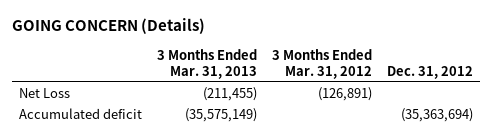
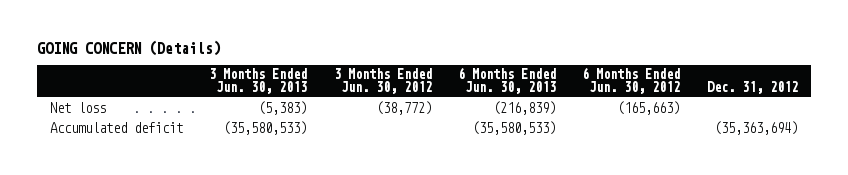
- | 3 Months Ended Mar. 31, 2013 | 3 Months Ended Mar. 31, 2012 | Dec. 31, 2012
+ | 3 Months Ended Jun. 30, 2013 | 3 Months Ended Jun. 30, 2012 | 6 Months Ended Jun. 30, 2013 | 6 Months Ended Jun. 30, 2012 | Dec. 31, 2012
- Net Loss | (211,455) | (126,891) |
+ Net loss | (5,383) | (38,772) | (216,839) | (165,663) |

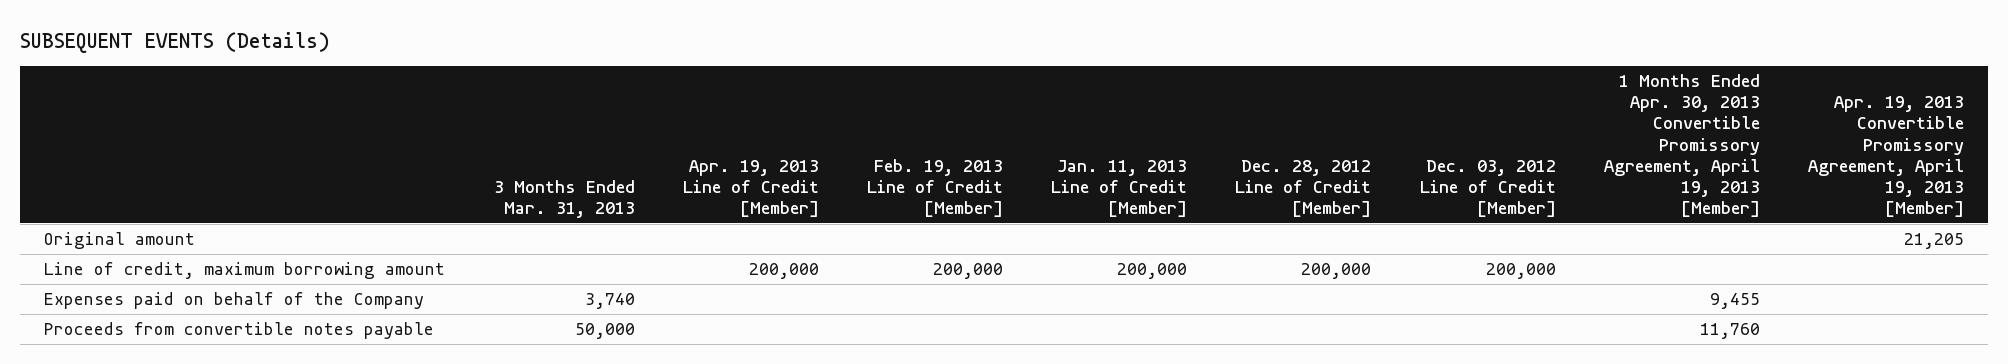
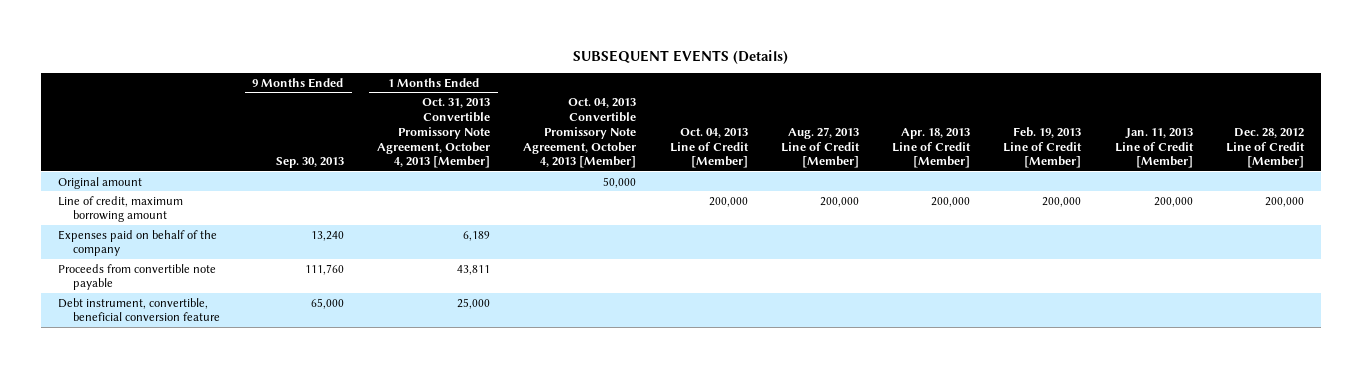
- | 3 Months Ended Mar. 31, 2013 | Apr. 19, 2013 Line of Credit [Member] | Feb. 19, 2013 Line of Credit [Member] | Jan. 11, 2013 Line of Credit [Member] | Dec. 28, 2012 Line of Credit [Member] | Dec. 03, 2012 Line of Credit [Member] | 1 Months Ended Apr. 30, 2013 Convertible Promissory Agreement, April 19, 2013 [Member] | Apr. 19, 2013 Convertible Promissory Agreement, April 19, 2013 [Member]
+ | 9 Months Ended Sep. 30, 2013 | 1 Months Ended Oct. 31, 2013 Convertible Promissory Note Agreement, October 4, 2013 [Member] | Oct. 04, 2013 Convertible Promissory Note Agreement, October 4, 2013 [Member] | Oct. 04, 2013 Line of Credit [Member] | Aug. 27, 2013 Line of Credit [Member] | Apr. 18, 2013 Line of Credit [Member] | Feb. 19, 2013 Line of Credit [Member] | Jan. 11, 2013 Line of Credit [Member] | Dec. 28, 2012 Line of Credit [Member]
- Expenses paid on behalf of the Company | 3,740 | | | | | | 9,455 |
- Proceeds from convertible notes payable | 50,000 | | | | | | 11,760 |
+ Expenses paid on behalf of the company | 13,240 | 6,189 | | | | | | |
+ Proceeds from convertible note payable | 111,760 | 43,811 | | | | | | |
+ Debt instrument, convertible, beneficial conversion feature | 65,000 | 25,000 | | | | | | |

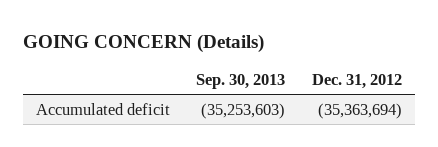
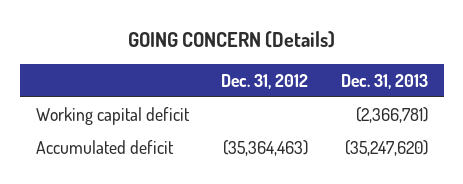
- | Sep. 30, 2013 | Dec. 31, 2012
+ | Dec. 31, 2012 | Dec. 31, 2013
- Accumulated deficit | (35,253,603) | (35,363,694)
+ Working capital deficit | | (2,366,781)
+ Accumulated deficit | (35,364,463) | (35,247,620)

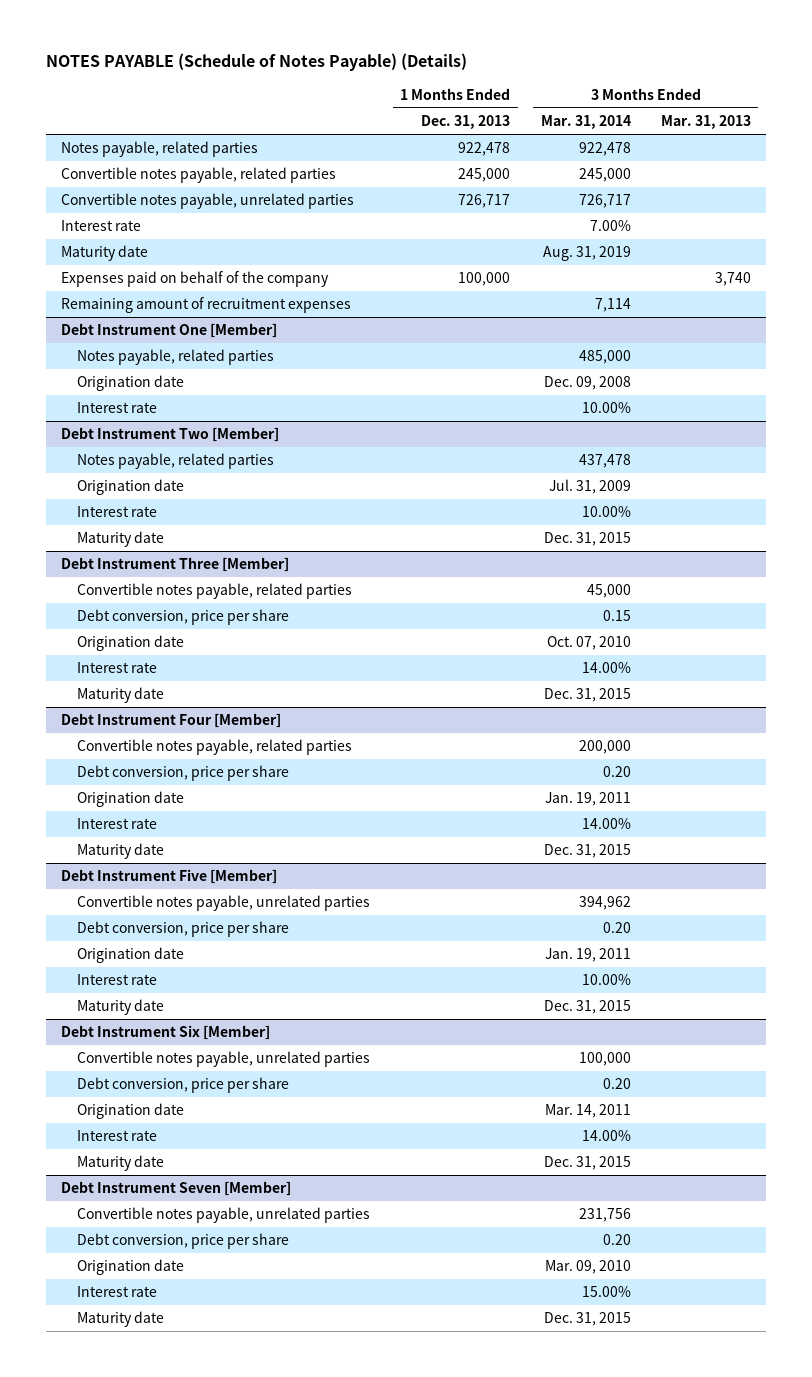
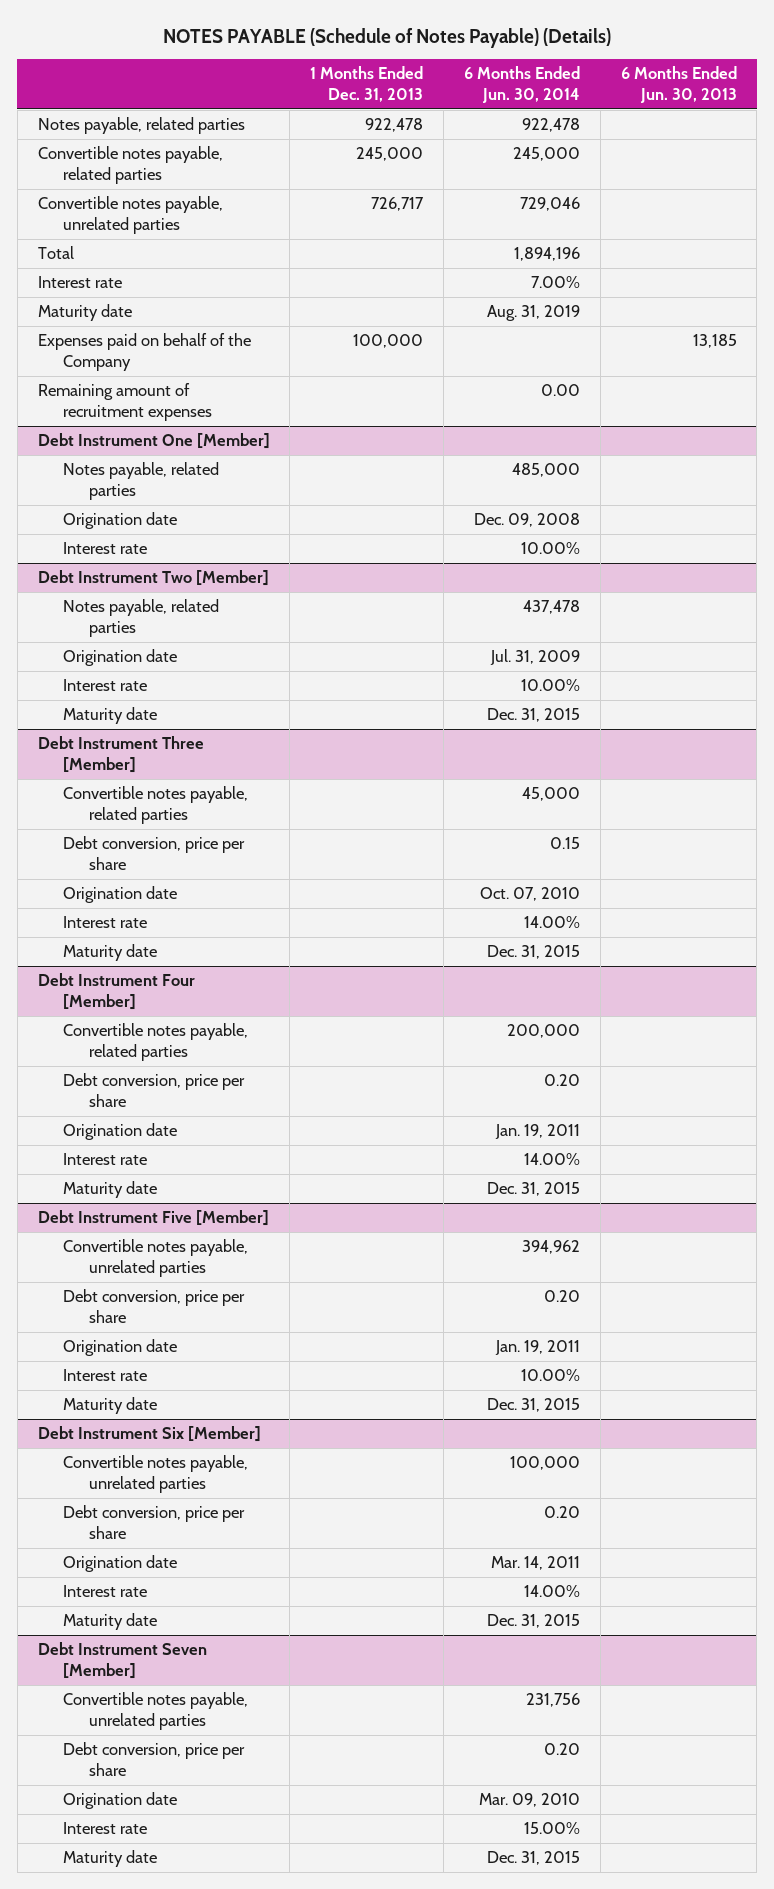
- | 1 Months Ended Dec. 31, 2013 | 3 Months Ended Mar. 31, 2014 | 3 Months Ended Mar. 31, 2013
+ | 1 Months Ended Dec. 31, 2013 | 6 Months Ended Jun. 30, 2014 | 6 Months Ended Jun. 30, 2013
+ Total | | 1,894,196 |
- Expenses paid on behalf of the company | 100,000 | | 3,740
+ Expenses paid on behalf of the Company | 100,000 | | 13,185

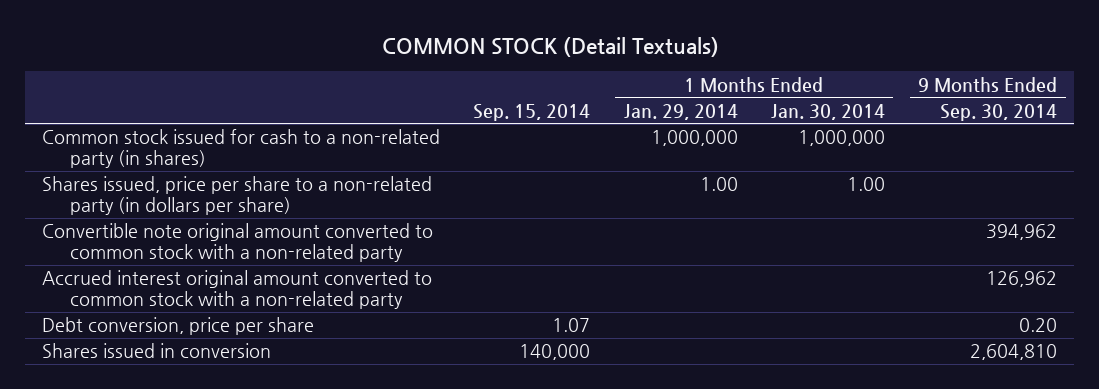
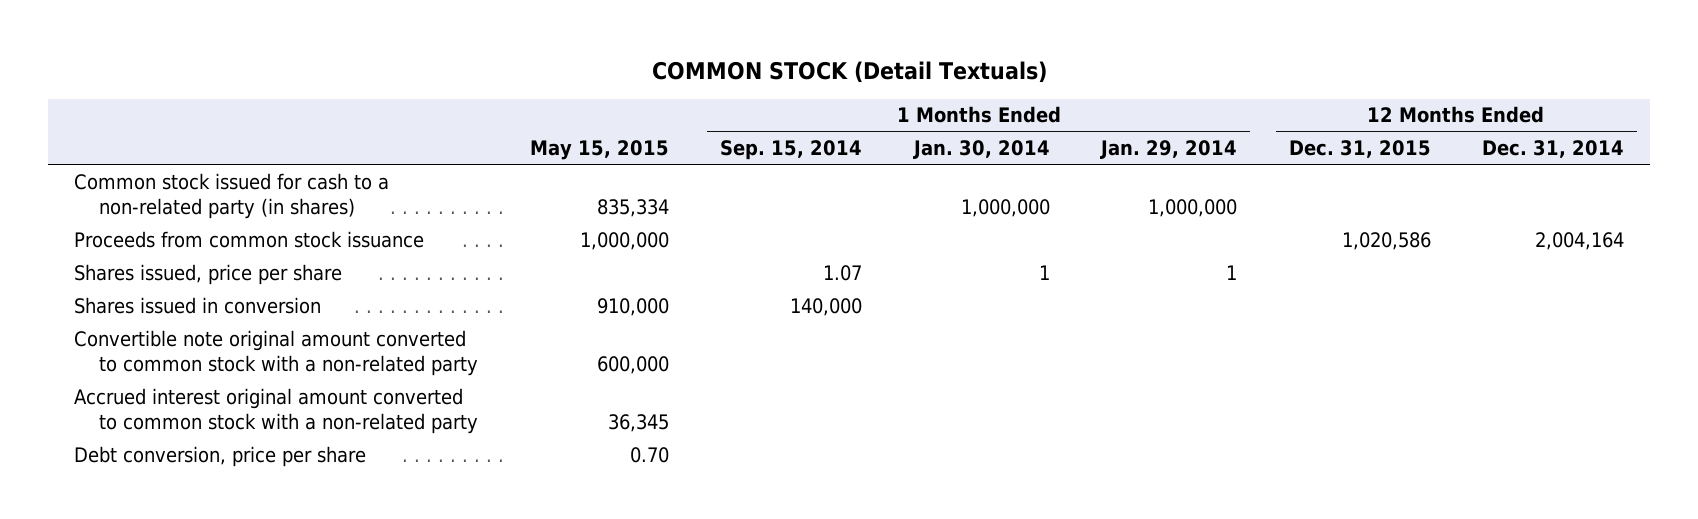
- | Sep. 15, 2014 | 1 Months Ended Jan. 29, 2014 | 1 Months Ended Jan. 30, 2014 | 9 Months Ended Sep. 30, 2014
+ | May 15, 2015 | 1 Months Ended Sep. 15, 2014 | 1 Months Ended Jan. 30, 2014 | 1 Months Ended Jan. 29, 2014 | 12 Months Ended Dec. 31, 2015 | 12 Months Ended Dec. 31, 2014
- Shares issued, price per share to a non-related party (in dollars per share) | | 1.00 | 1.00 |
+ Proceeds from common stock issuance | 1,000,000 | | | | 1,020,586 | 2,004,164
+ Shares issued, price per share | | 1.07 | 1 | 1 | |
moved up: Shares issued in conversion | 910,000 | 140,000 | | | |

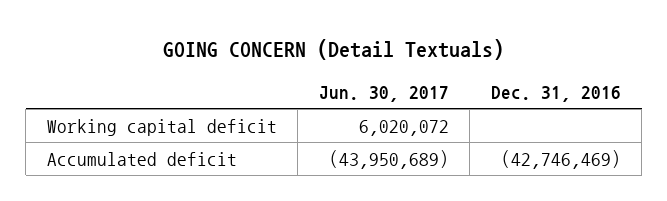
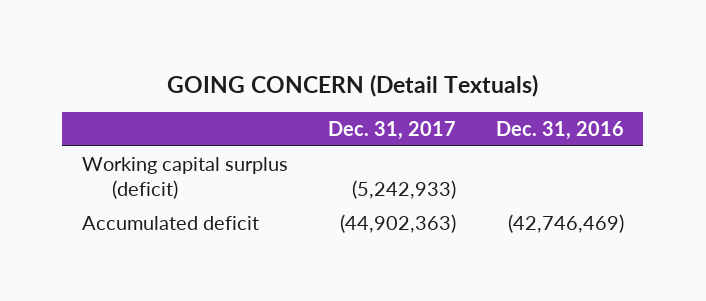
- | Jun. 30, 2017 | Dec. 31, 2016
+ | Dec. 31, 2017 | Dec. 31, 2016
- Working capital deficit | 6,020,072 |
+ Working capital surplus (deficit) | (5,242,933) |

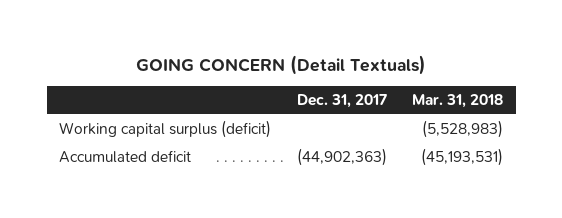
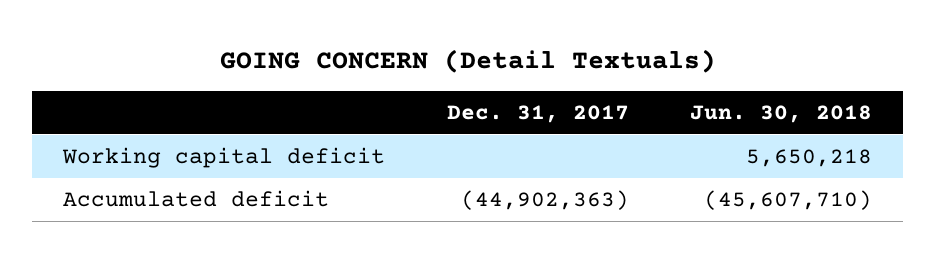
- | Dec. 31, 2017 | Mar. 31, 2018
+ | Dec. 31, 2017 | Jun. 30, 2018
- Working capital surplus (deficit) | | (5,528,983)
+ Working capital deficit | | 5,650,218

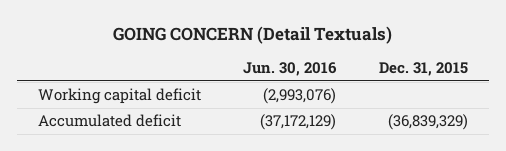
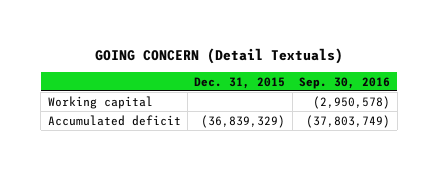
- | Jun. 30, 2016 | Dec. 31, 2015
+ | Dec. 31, 2015 | Sep. 30, 2016
- Working capital deficit | (2,993,076) |
+ Working capital | | (2,950,578)

